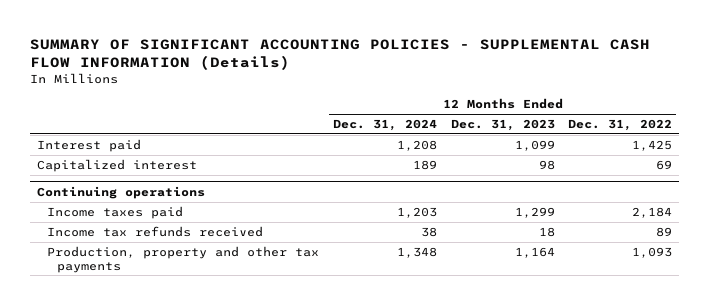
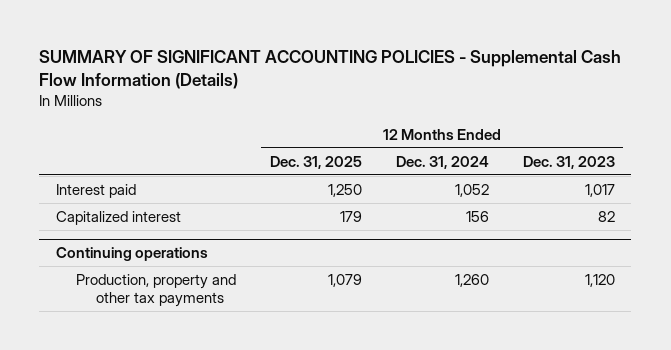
- SUMMARY OF SIGNIFICANT ACCOUNTING POLICIES - SUPPLEMENTAL CASH FLOW INFORMATION (Details)
+ SUMMARY OF SIGNIFICANT ACCOUNTING POLICIES - Supplemental Cash Flow Information (Details)
- | 12 Months Ended Dec. 31, 2024 | 12 Months Ended Dec. 31, 2023 | 12 Months Ended Dec. 31, 2022
+ | 12 Months Ended Dec. 31, 2025 | 12 Months Ended Dec. 31, 2024 | 12 Months Ended Dec. 31, 2023
- Interest paid | 1,208 | 1,099 | 1,425
- Capitalized interest | 189 | 98 | 69
+ Interest paid | 1,250 | 1,052 | 1,017
+ Capitalized interest | 179 | 156 | 82
@ Continuing operations
- Income taxes paid | 1,203 | 1,299 | 2,184
- Income tax refunds received | 38 | 18 | 89
- Production, property and other tax payments | 1,348 | 1,164 | 1,093
+ Production, property and other tax payments | 1,079 | 1,260 | 1,120

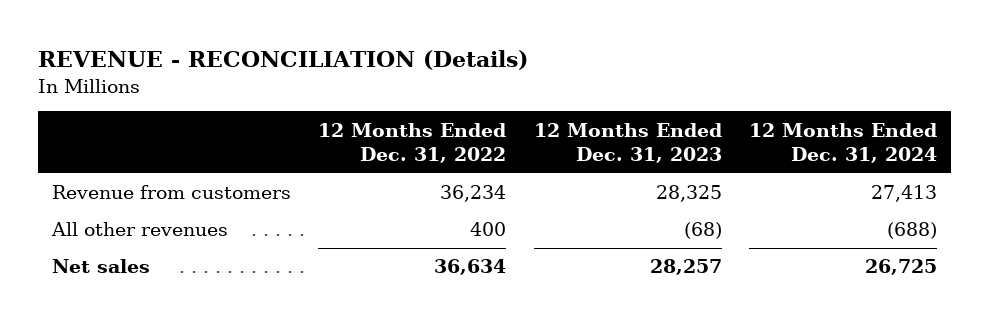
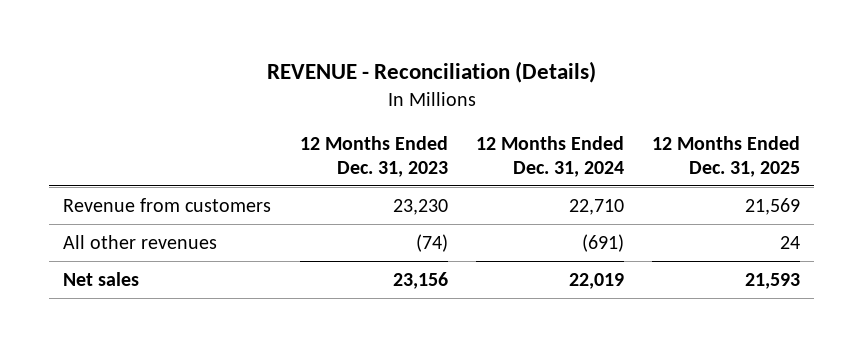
- REVENUE - RECONCILIATION (Details)
+ REVENUE - Reconciliation (Details)
- | 12 Months Ended Dec. 31, 2022 | 12 Months Ended Dec. 31, 2023 | 12 Months Ended Dec. 31, 2024
+ | 12 Months Ended Dec. 31, 2023 | 12 Months Ended Dec. 31, 2024 | 12 Months Ended Dec. 31, 2025
- Revenue from customers | 36,234 | 28,325 | 27,413
- All other revenues | 400 | (68) | (688)
- Net sales | 36,634 | 28,257 | 26,725
+ Revenue from customers | 23,230 | 22,710 | 21,569
+ All other revenues | (74) | (691) | 24
+ Net sales | 23,156 | 22,019 | 21,593

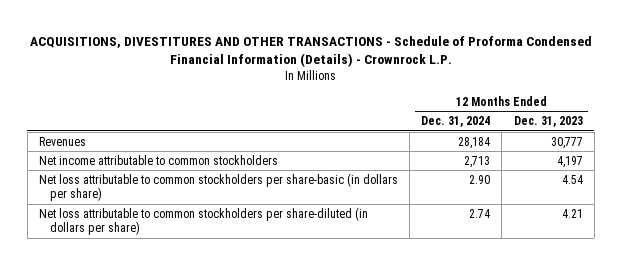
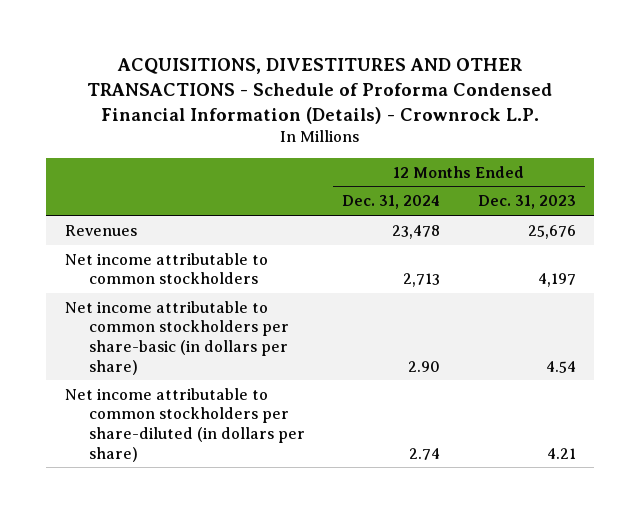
- Revenues | 28,184 | 30,777
+ Revenues | 23,478 | 25,676
- Net loss attributable to common stockholders per share-basic (in dollars per share) | 2.90 | 4.54
- Net loss attributable to common stockholders per share-diluted (in dollars per share) | 2.74 | 4.21
+ Net income attributable to common stockholders per share-basic (in dollars per share) | 2.90 | 4.54
+ Net income attributable to common stockholders per share-diluted (in dollars per share) | 2.74 | 4.21

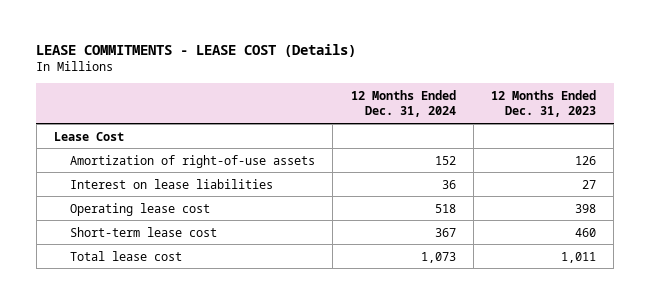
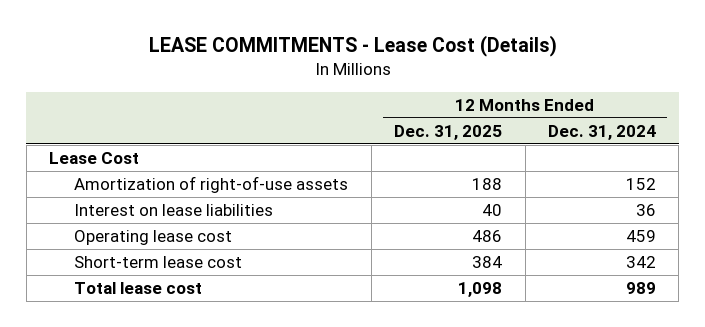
- LEASE COMMITMENTS - LEASE COST (Details)
+ LEASE COMMITMENTS - Lease Cost (Details)
- | 12 Months Ended Dec. 31, 2024 | 12 Months Ended Dec. 31, 2023
+ | 12 Months Ended Dec. 31, 2025 | 12 Months Ended Dec. 31, 2024
- Operating lease cost | 518 | 398
- Short-term lease cost | 367 | 460
- Total lease cost | 1,073 | 1,011
+ Operating lease cost | 486 | 459
+ Short-term lease cost | 384 | 342
+ Total lease cost | 1,098 | 989

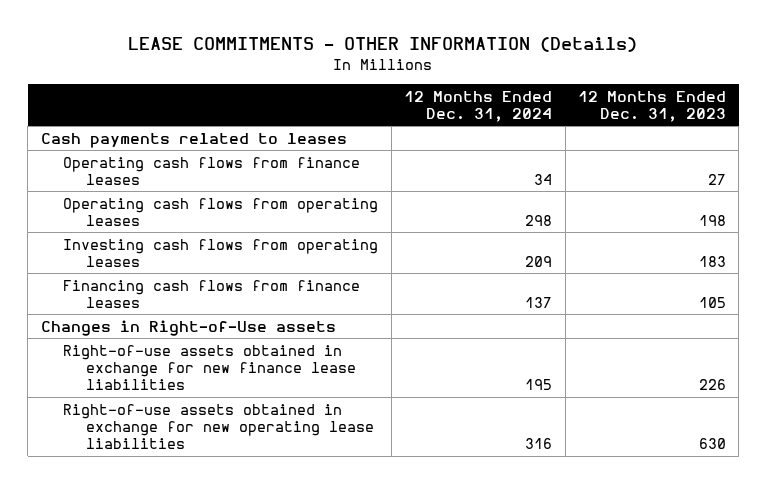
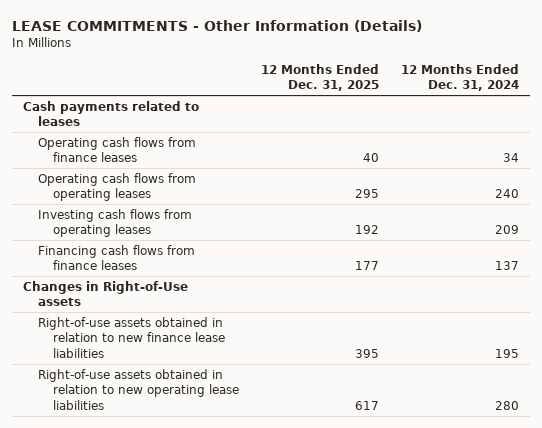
- LEASE COMMITMENTS - OTHER INFORMATION (Details)
+ LEASE COMMITMENTS - Other Information (Details)
- | 12 Months Ended Dec. 31, 2024 | 12 Months Ended Dec. 31, 2023
+ | 12 Months Ended Dec. 31, 2025 | 12 Months Ended Dec. 31, 2024
- Operating cash flows from operating leases | 298 | 198
+ Operating cash flows from operating leases | 295 | 240
- Right-of-use assets obtained in exchange for new finance lease liabilities | 195 | 226
- Right-of-use assets obtained in exchange for new operating lease liabilities | 316 | 630
+ Right-of-use assets obtained in relation to new finance lease liabilities | 395 | 195
+ Right-of-use assets obtained in relation to new operating lease liabilities | 617 | 280

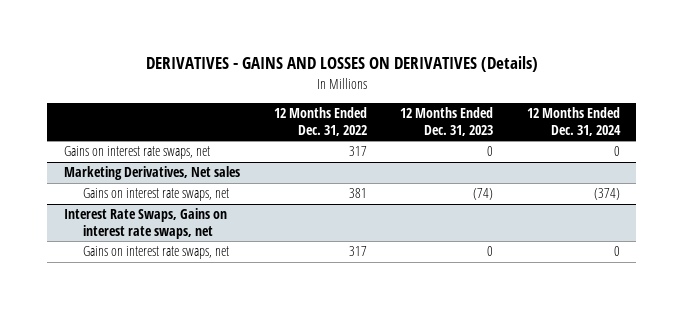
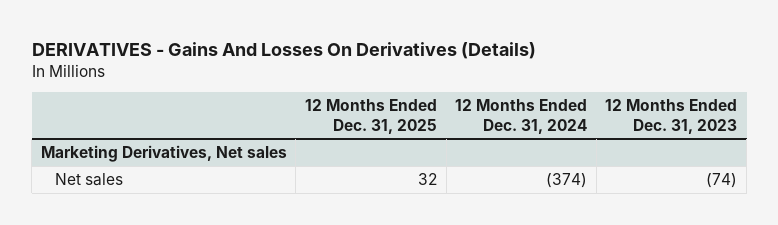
- DERIVATIVES - GAINS AND LOSSES ON DERIVATIVES (Details)
+ DERIVATIVES - Gains And Losses On Derivatives (Details)
- | 12 Months Ended Dec. 31, 2022 | 12 Months Ended Dec. 31, 2023 | 12 Months Ended Dec. 31, 2024
+ | 12 Months Ended Dec. 31, 2025 | 12 Months Ended Dec. 31, 2024 | 12 Months Ended Dec. 31, 2023
- Gains on interest rate swaps, net | 317 | 0 | 0
@ Marketing Derivatives, Net sales
- Gains on interest rate swaps, net | 381 | (74) | (374)
- Interest Rate Swaps, Gains on interest rate swaps, net
- Gains on interest rate swaps, net | 317 | 0 | 0
@ Marketing Derivatives, Net sales
+ Net sales | 32 | (374) | (74)

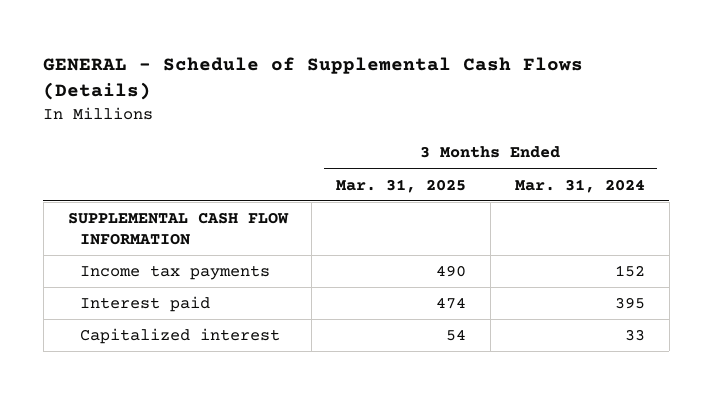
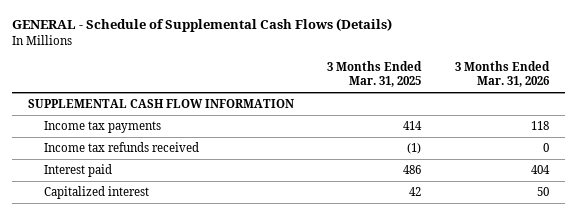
- | 3 Months Ended Mar. 31, 2025 | 3 Months Ended Mar. 31, 2024
+ | 3 Months Ended Mar. 31, 2025 | 3 Months Ended Mar. 31, 2026
- Income tax payments | 490 | 152
- Interest paid | 474 | 395
- Capitalized interest | 54 | 33
+ Income tax payments | 414 | 118
+ Income tax refunds received | (1) | 0
+ Interest paid | 486 | 404
+ Capitalized interest | 42 | 50

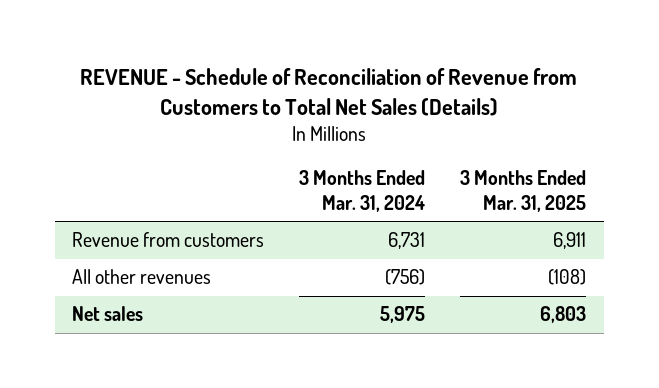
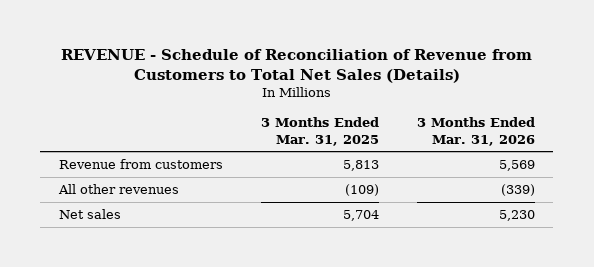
- | 3 Months Ended Mar. 31, 2024 | 3 Months Ended Mar. 31, 2025
+ | 3 Months Ended Mar. 31, 2025 | 3 Months Ended Mar. 31, 2026
- Revenue from customers | 6,731 | 6,911
- All other revenues | (756) | (108)
- Net sales | 5,975 | 6,803
+ Revenue from customers | 5,813 | 5,569
+ All other revenues | (109) | (339)
+ Net sales | 5,704 | 5,230

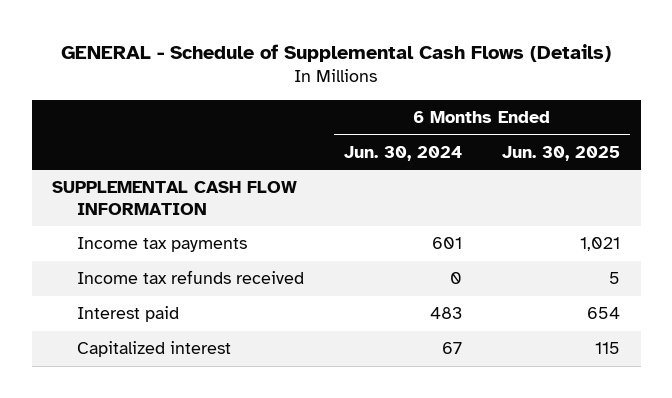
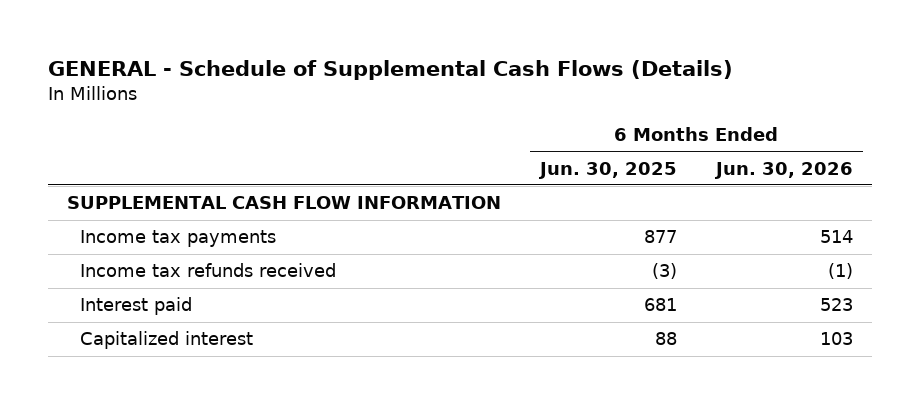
- | 6 Months Ended Jun. 30, 2024 | 6 Months Ended Jun. 30, 2025
+ | 6 Months Ended Jun. 30, 2025 | 6 Months Ended Jun. 30, 2026
- Income tax payments | 601 | 1,021
- Income tax refunds received | 0 | 5
- Interest paid | 483 | 654
- Capitalized interest | 67 | 115
+ Income tax payments | 877 | 514
+ Income tax refunds received | (3) | (1)
+ Interest paid | 681 | 523
+ Capitalized interest | 88 | 103

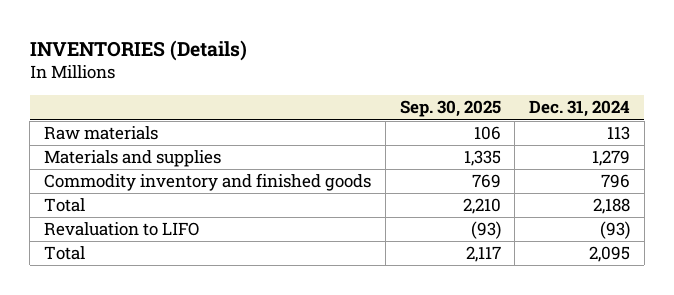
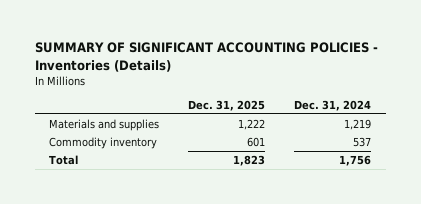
- INVENTORIES (Details)
+ SUMMARY OF SIGNIFICANT ACCOUNTING POLICIES - Inventories (Details)
- | Sep. 30, 2025 | Dec. 31, 2024
+ | Dec. 31, 2025 | Dec. 31, 2024
- Raw materials | 106 | 113
- Materials and supplies | 1,335 | 1,279
- Commodity inventory and finished goods | 769 | 796
- Total | 2,210 | 2,188
- Revaluation to LIFO | (93) | (93)
- Total | 2,117 | 2,095
+ Materials and supplies | 1,222 | 1,219
+ Commodity inventory | 601 | 537
+ Total | 1,823 | 1,756

